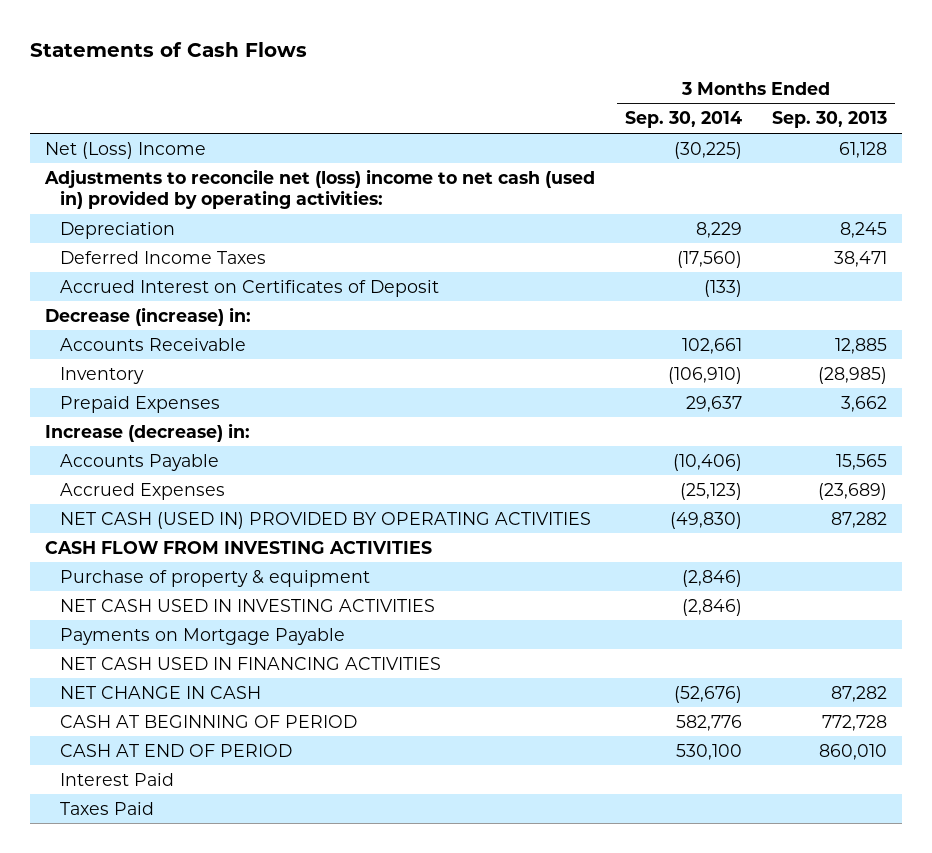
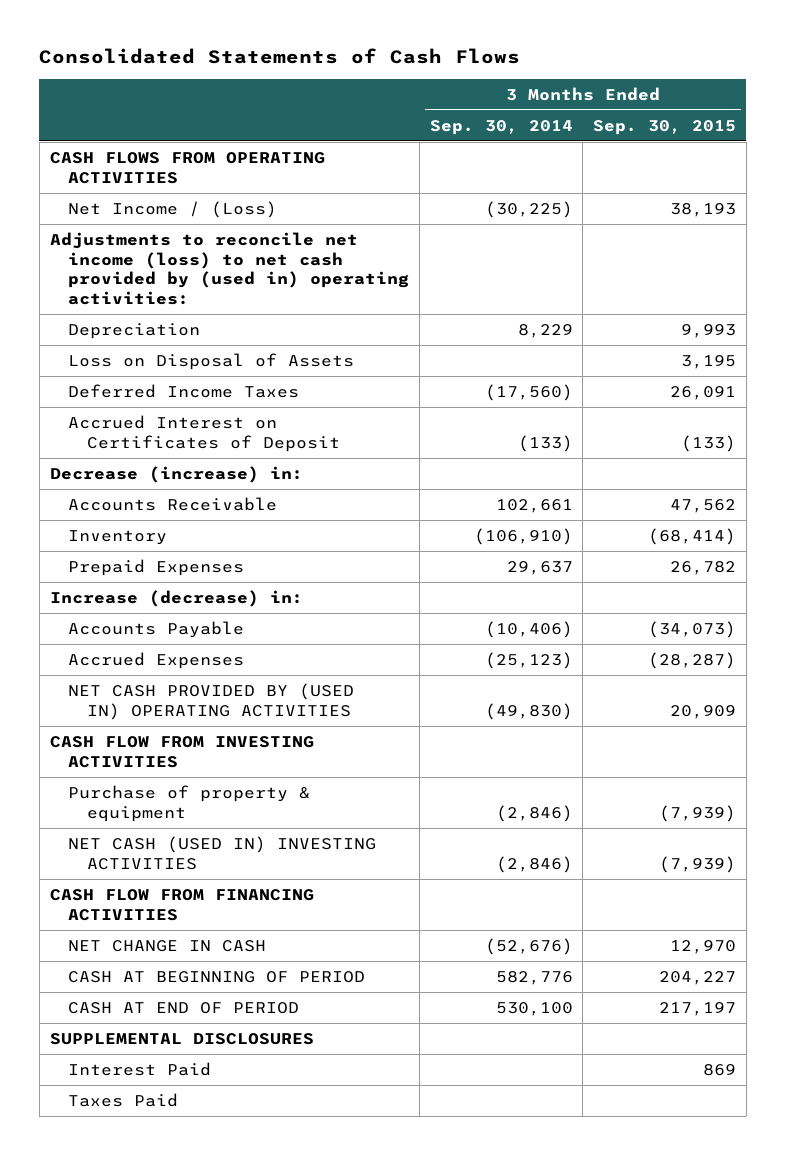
- Statements of Cash Flows
+ Consolidated Statements of Cash Flows
- | 3 Months Ended Sep. 30, 2014 | 3 Months Ended Sep. 30, 2013
+ | 3 Months Ended Sep. 30, 2014 | 3 Months Ended Sep. 30, 2015
- Net (Loss) Income | (30,225) | 61,128
- Adjustments to reconcile net (loss) income to net cash (used in) provided by operating activities:
+ CASH FLOWS FROM OPERATING ACTIVITIES
+ Net Income / (Loss) | (30,225) | 38,193
+ Adjustments to reconcile net income (loss) to net cash provided by (used in) operating activities:
+ Loss on Disposal of Assets | | 3,195
- NET CASH (USED IN) PROVIDED BY OPERATING ACTIVITIES | (49,830) | 87,282
+ NET CASH PROVIDED BY (USED IN) OPERATING ACTIVITIES | (49,830) | 20,909
- NET CASH USED IN INVESTING ACTIVITIES | (2,846) |
- Payments on Mortgage Payable
- NET CASH USED IN FINANCING ACTIVITIES
+ NET CASH (USED IN) INVESTING ACTIVITIES | (2,846) | (7,939)
+ CASH FLOW FROM FINANCING ACTIVITIES
+ SUPPLEMENTAL DISCLOSURES

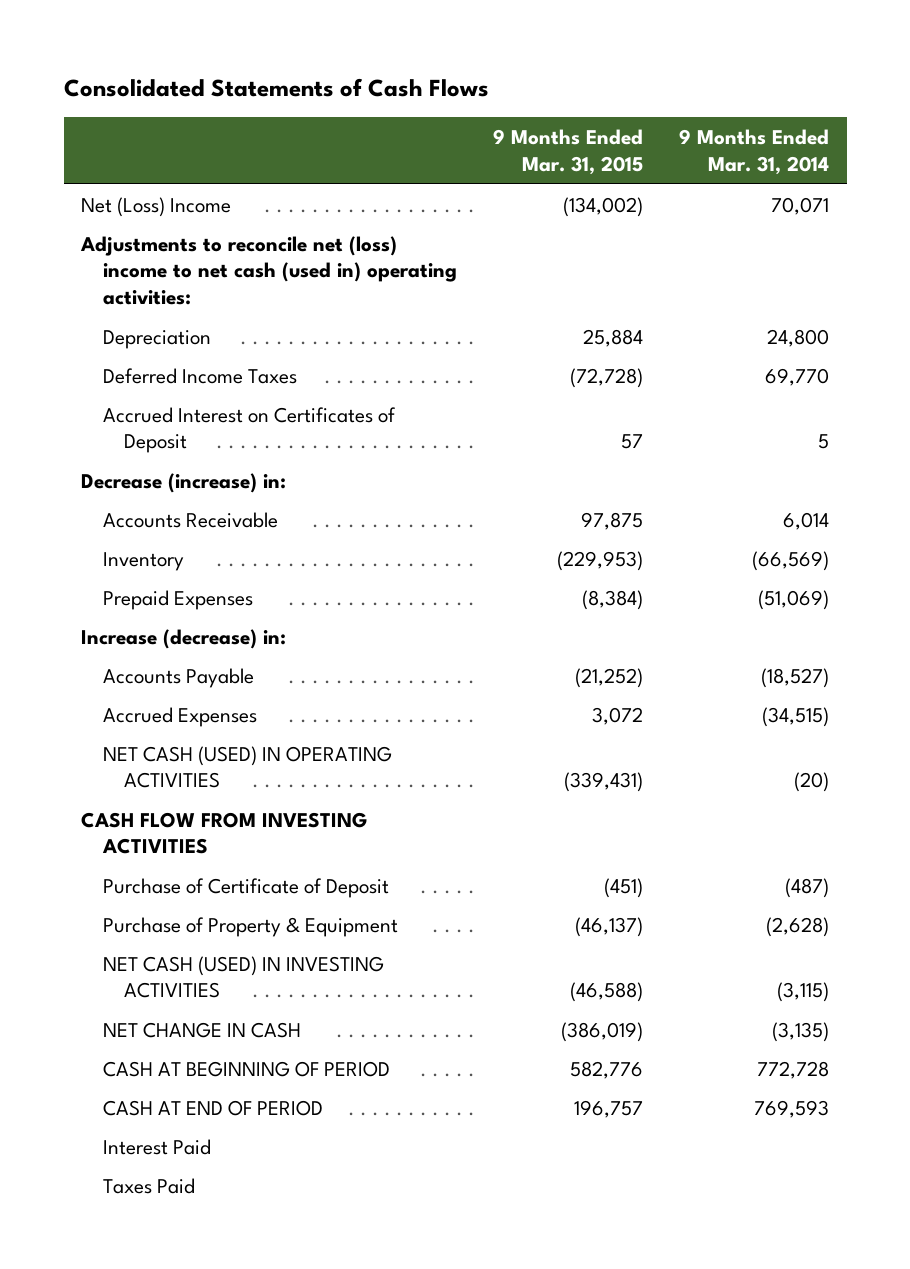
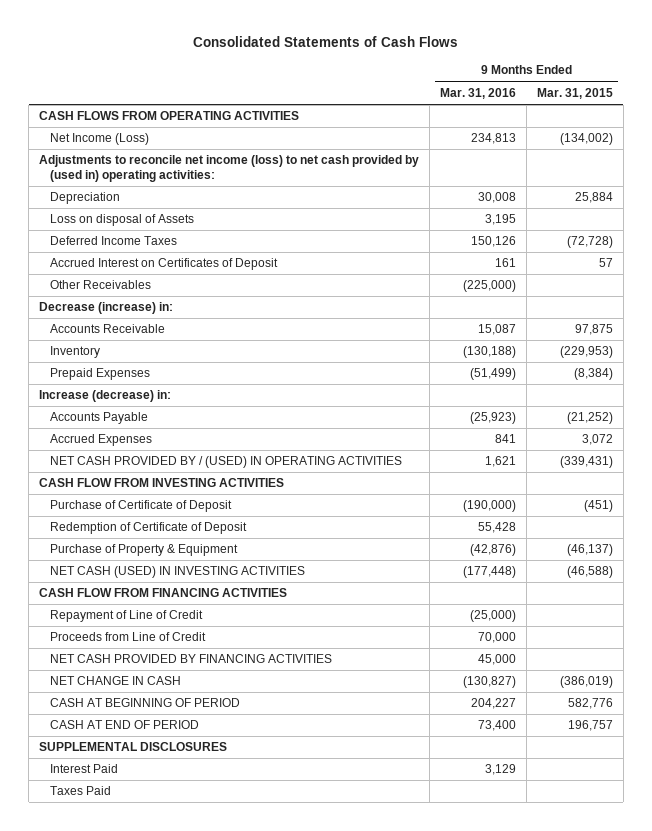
- | 9 Months Ended Mar. 31, 2015 | 9 Months Ended Mar. 31, 2014
+ | 9 Months Ended Mar. 31, 2016 | 9 Months Ended Mar. 31, 2015
- Net (Loss) Income | (134,002) | 70,071
- Adjustments to reconcile net (loss) income to net cash (used in) operating activities:
+ CASH FLOWS FROM OPERATING ACTIVITIES
+ Net Income (Loss) | 234,813 | (134,002)
+ Adjustments to reconcile net income (loss) to net cash provided by (used in) operating activities:
+ Loss on disposal of Assets | 3,195 |
+ Other Receivables | (225,000) |
- NET CASH (USED) IN OPERATING ACTIVITIES | (339,431) | (20)
+ NET CASH PROVIDED BY / (USED) IN OPERATING ACTIVITIES | 1,621 | (339,431)
+ Redemption of Certificate of Deposit | 55,428 |
+ CASH FLOW FROM FINANCING ACTIVITIES
+ Repayment of Line of Credit | (25,000) |
+ Proceeds from Line of Credit | 70,000 |
+ NET CASH PROVIDED BY FINANCING ACTIVITIES | 45,000 |
+ SUPPLEMENTAL DISCLOSURES

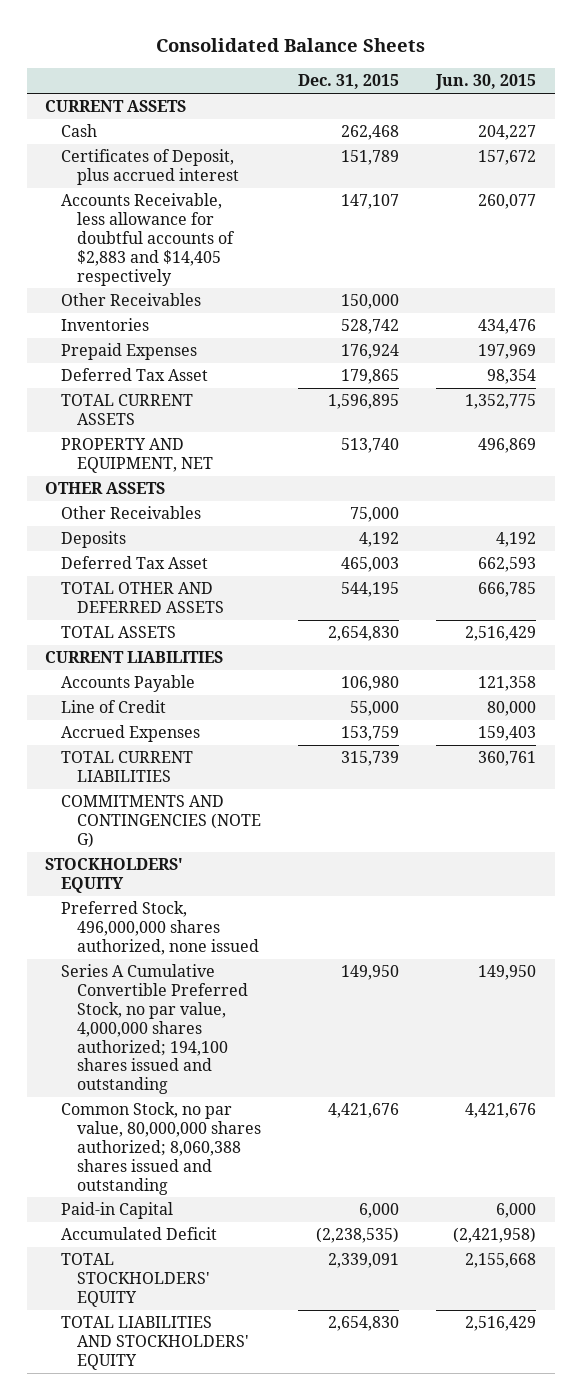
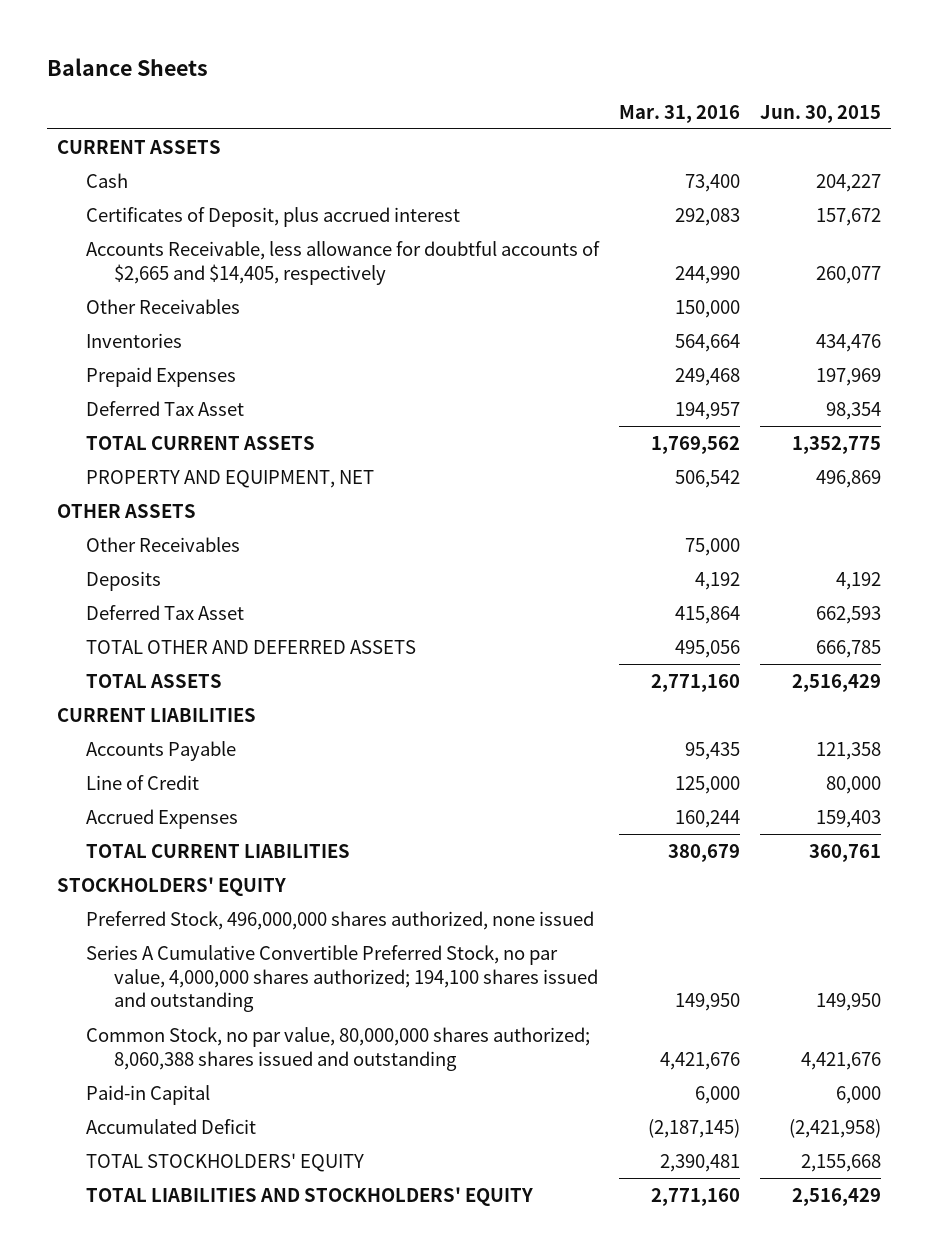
- Consolidated Balance Sheets
+ Balance Sheets
- | Dec. 31, 2015 | Jun. 30, 2015
+ | Mar. 31, 2016 | Jun. 30, 2015
- Accounts Receivable, less allowance for doubtful accounts of $2,883 and $14,405 respectively | 147,107 | 260,077
+ Accounts Receivable, less allowance for doubtful accounts of $2,665 and $14,405, respectively | 244,990 | 260,077
- COMMITMENTS AND CONTINGENCIES (NOTE G)

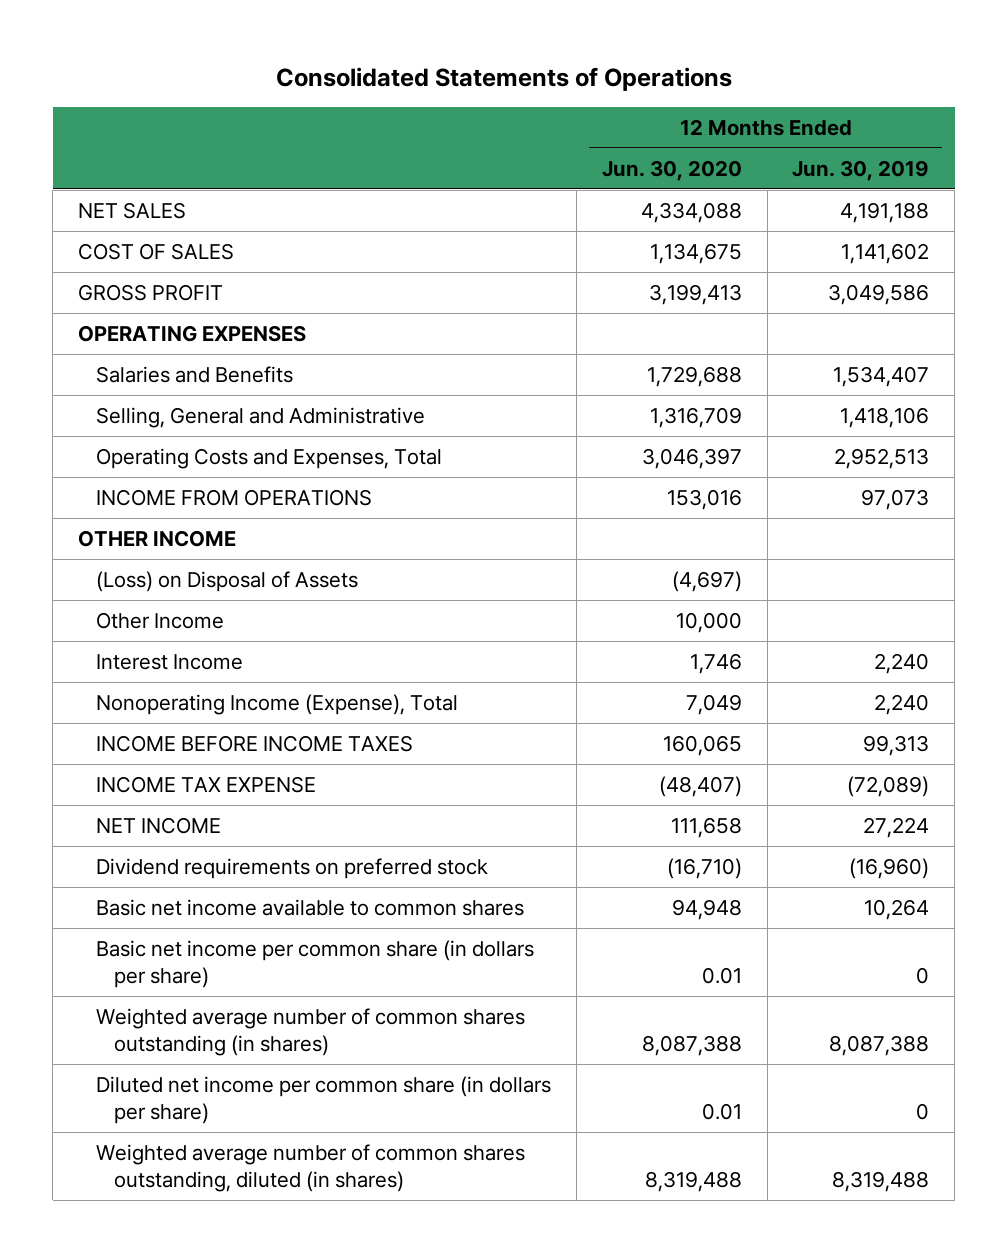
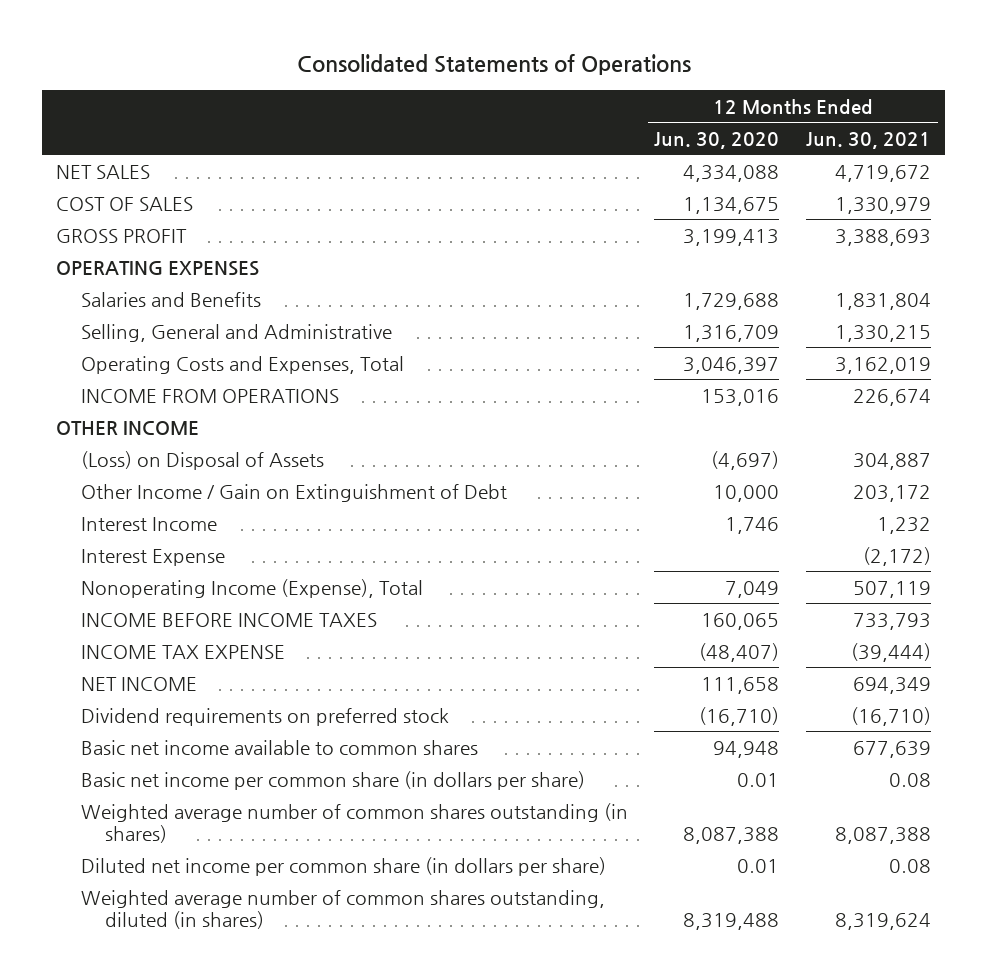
- | 12 Months Ended Jun. 30, 2020 | 12 Months Ended Jun. 30, 2019
+ | 12 Months Ended Jun. 30, 2020 | 12 Months Ended Jun. 30, 2021
- Other Income | 10,000 |
+ Other Income / Gain on Extinguishment of Debt | 10,000 | 203,172
+ Interest Expense | | (2,172)

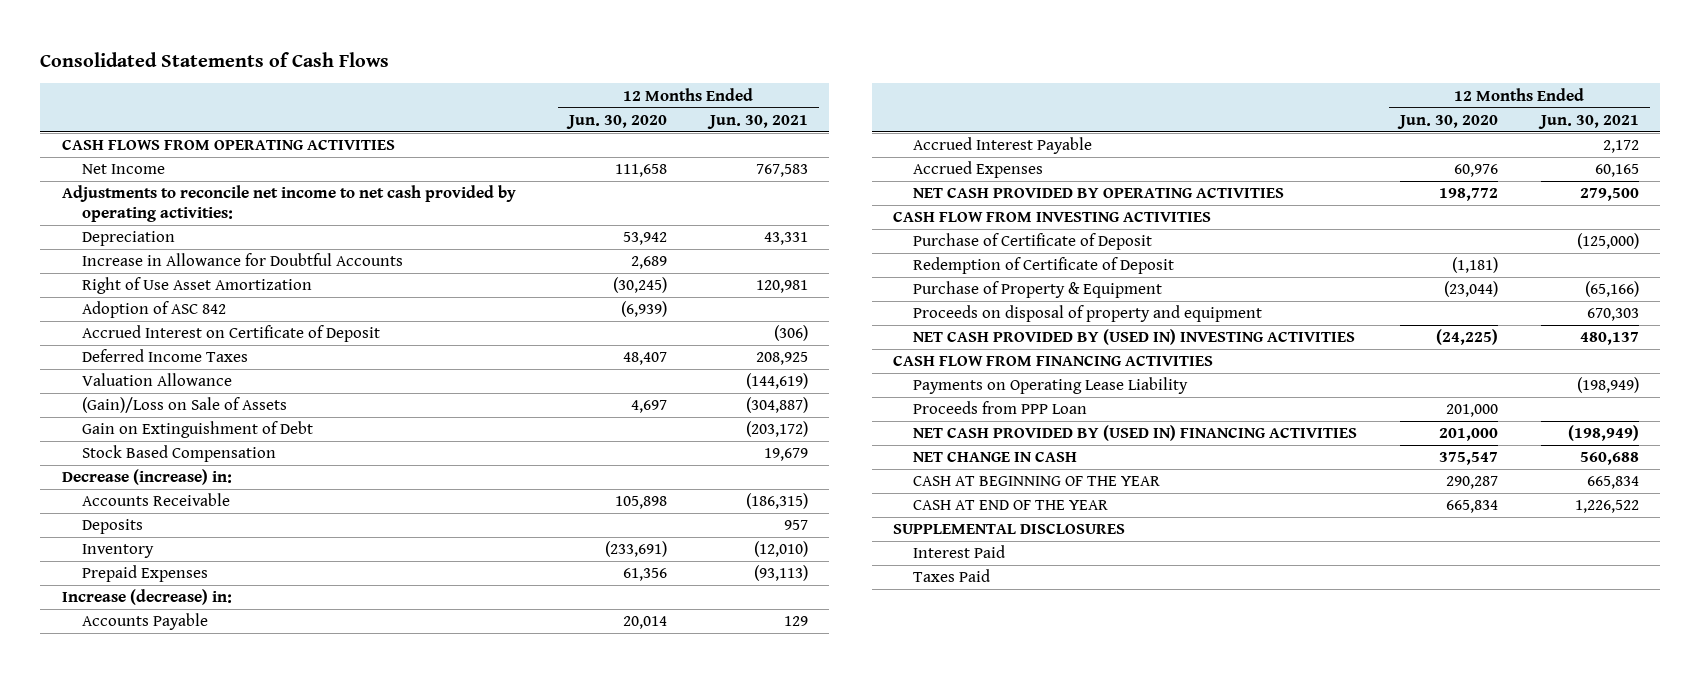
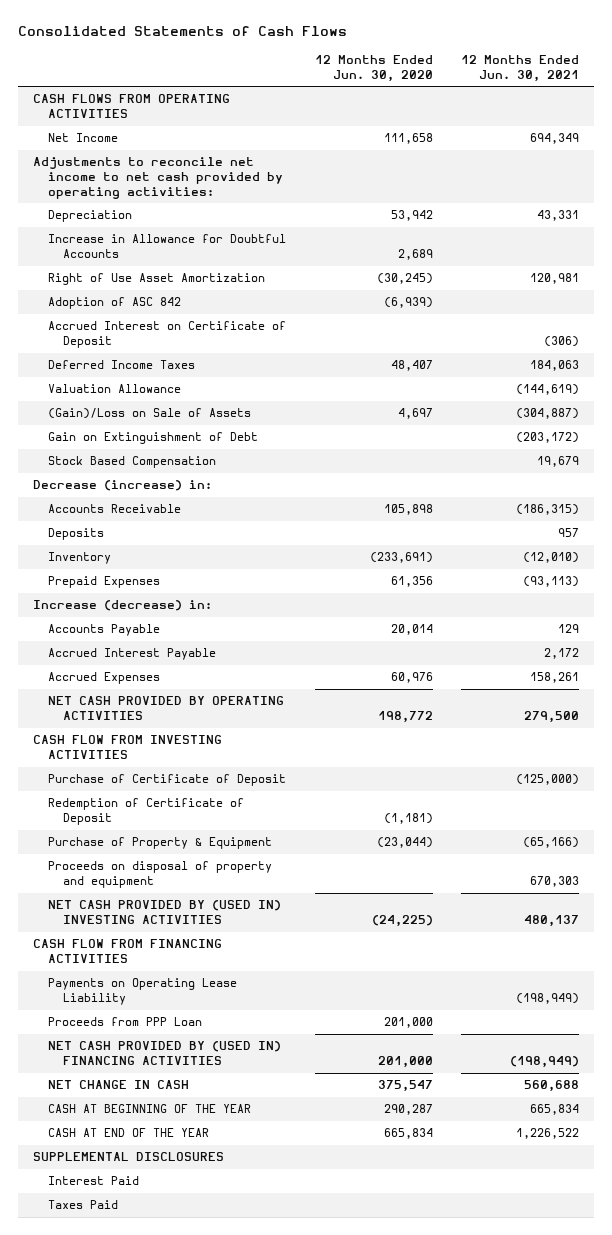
- Net Income | 111,658 | 767,583
+ Net Income | 111,658 | 694,349
- Deferred Income Taxes | 48,407 | 208,925
+ Deferred Income Taxes | 48,407 | 184,063
- Accrued Expenses | 60,976 | 60,165
+ Accrued Expenses | 60,976 | 158,261

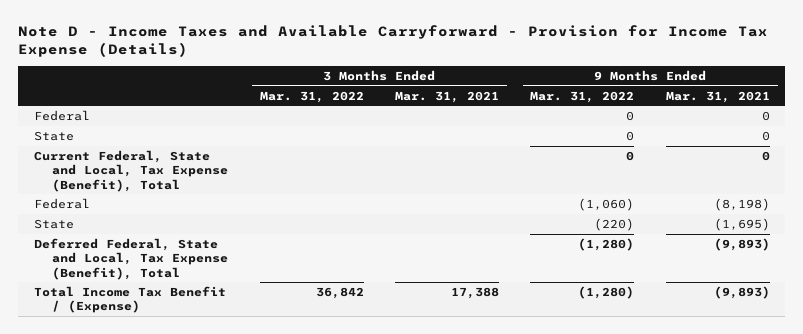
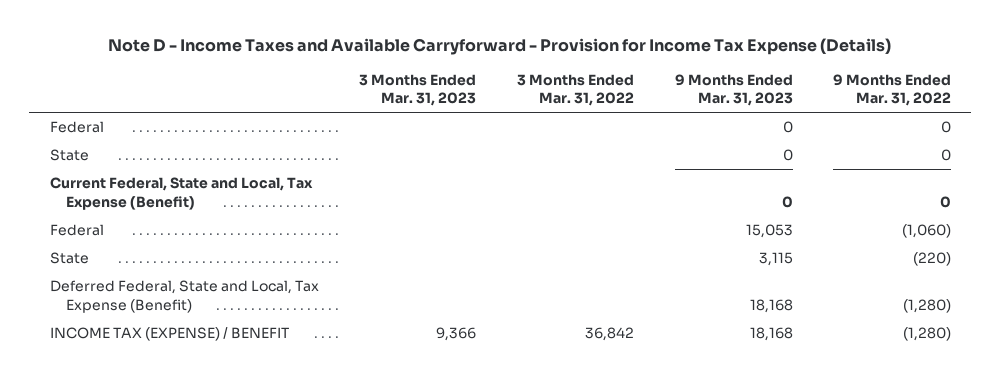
- | 3 Months Ended Mar. 31, 2022 | 3 Months Ended Mar. 31, 2021 | 9 Months Ended Mar. 31, 2022 | 9 Months Ended Mar. 31, 2021
+ | 3 Months Ended Mar. 31, 2023 | 3 Months Ended Mar. 31, 2022 | 9 Months Ended Mar. 31, 2023 | 9 Months Ended Mar. 31, 2022
- Current Federal, State and Local, Tax Expense (Benefit), Total | | | 0 | 0
+ Current Federal, State and Local, Tax Expense (Benefit) | | | 0 | 0
- Deferred Federal, State and Local, Tax Expense (Benefit), Total | | | (1,280) | (9,893)
- Total Income Tax Benefit / (Expense) | 36,842 | 17,388 | (1,280) | (9,893)
+ Deferred Federal, State and Local, Tax Expense (Benefit) | | | 18,168 | (1,280)
+ INCOME TAX (EXPENSE) / BENEFIT | 9,366 | 36,842 | 18,168 | (1,280)

